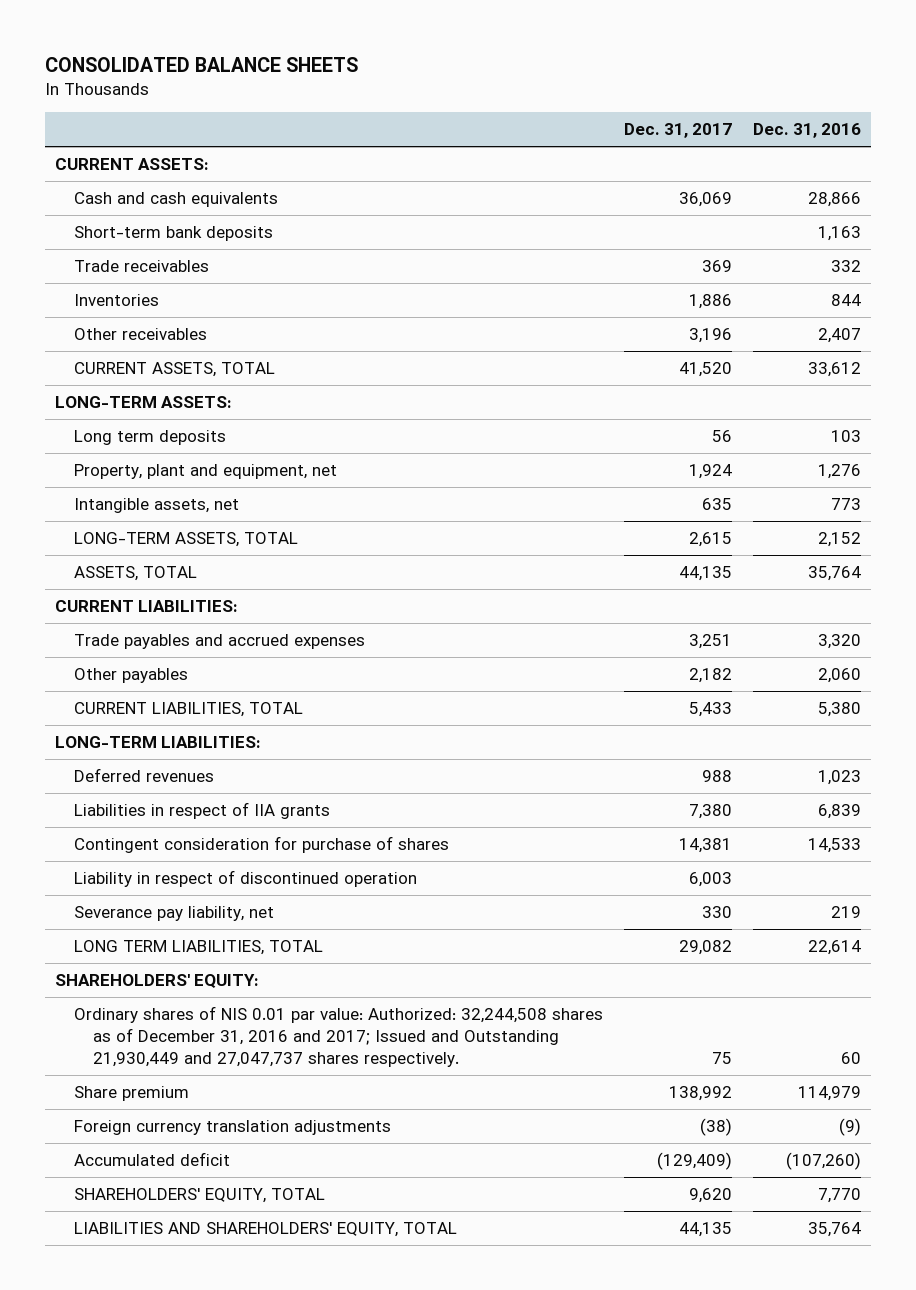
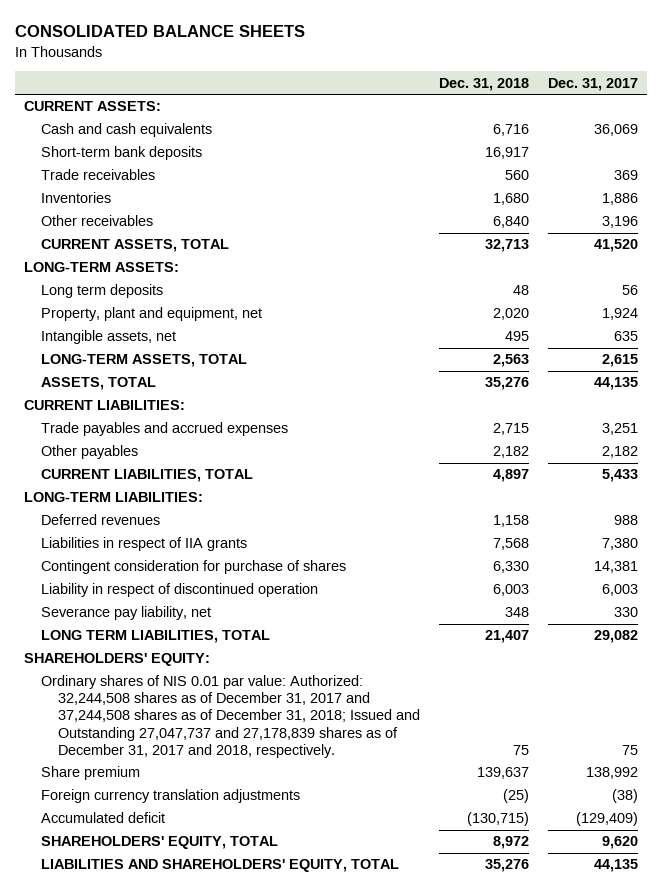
- | Dec. 31, 2017 | Dec. 31, 2016
+ | Dec. 31, 2018 | Dec. 31, 2017
- Ordinary shares of NIS 0.01 par value: Authorized: 32,244,508 shares as of December 31, 2016 and 2017; Issued and Outstanding 21,930,449 and 27,047,737 shares respectively. | 75 | 60
+ Ordinary shares of NIS 0.01 par value: Authorized: 32,244,508 shares as of December 31, 2017 and 37,244,508 shares as of December 31, 2018; Issued and Outstanding 27,047,737 and 27,178,839 shares as of December 31, 2017 and 2018, respectively. | 75 | 75

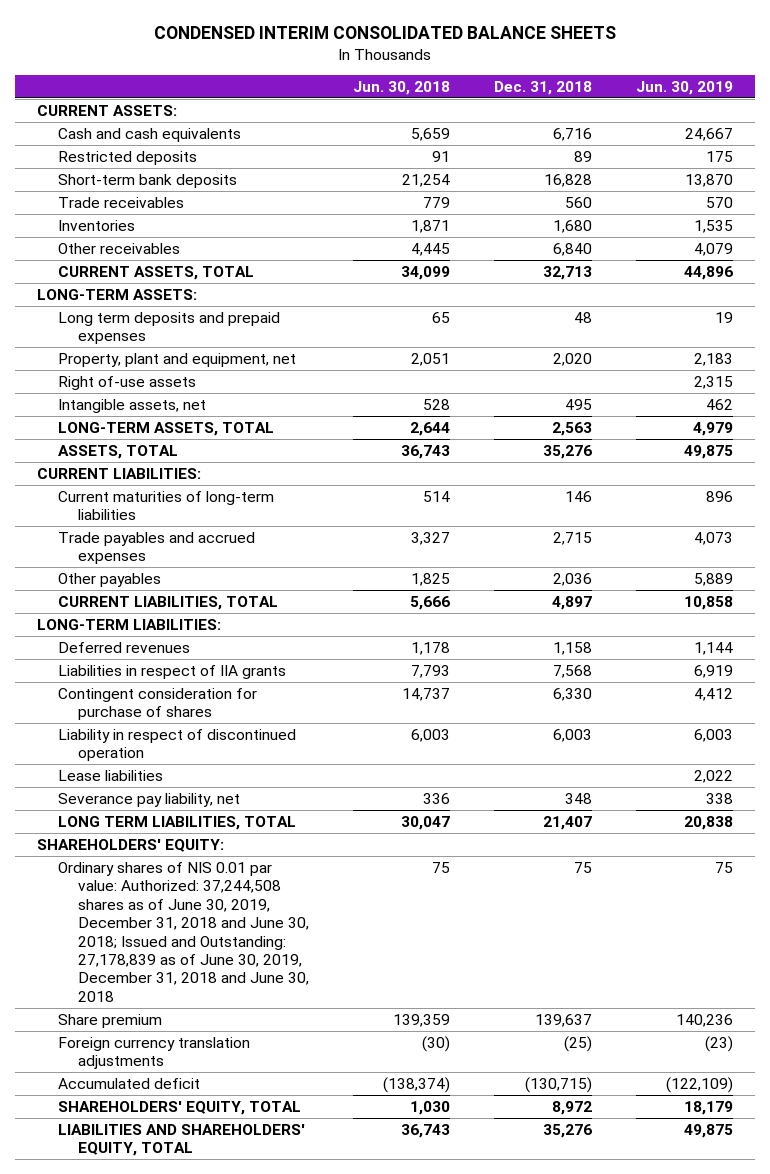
- CONSOLIDATED BALANCE SHEETS
+ CONDENSED INTERIM CONSOLIDATED BALANCE SHEETS
- | Dec. 31, 2018 | Dec. 31, 2017
+ | Jun. 30, 2018 | Dec. 31, 2018 | Jun. 30, 2019
- Short-term bank deposits | 16,917 |
+ Restricted deposits | 91 | 89 | 175
+ Short-term bank deposits | 21,254 | 16,828 | 13,870
- Long term deposits | 48 | 56
+ Long term deposits and prepaid expenses | 65 | 48 | 19
+ Right of-use assets | | | 2,315
+ Current maturities of long-term liabilities | 514 | 146 | 896
- Other payables | 2,182 | 2,182
+ Other payables | 1,825 | 2,036 | 5,889
+ Lease liabilities | | | 2,022
- Ordinary shares of NIS 0.01 par value: Authorized: 32,244,508 shares as of December 31, 2017 and 37,244,508 shares as of December 31, 2018; Issued and Outstanding 27,047,737 and 27,178,839 shares as of December 31, 2017 and 2018, respectively. | 75 | 75
+ Ordinary shares of NIS 0.01 par value: Authorized: 37,244,508 shares as of June 30, 2019, December 31, 2018 and June 30, 2018; Issued and Outstanding: 27,178,839 as of June 30, 2019, December 31, 2018 and June 30, 2018 | 75 | 75 | 75

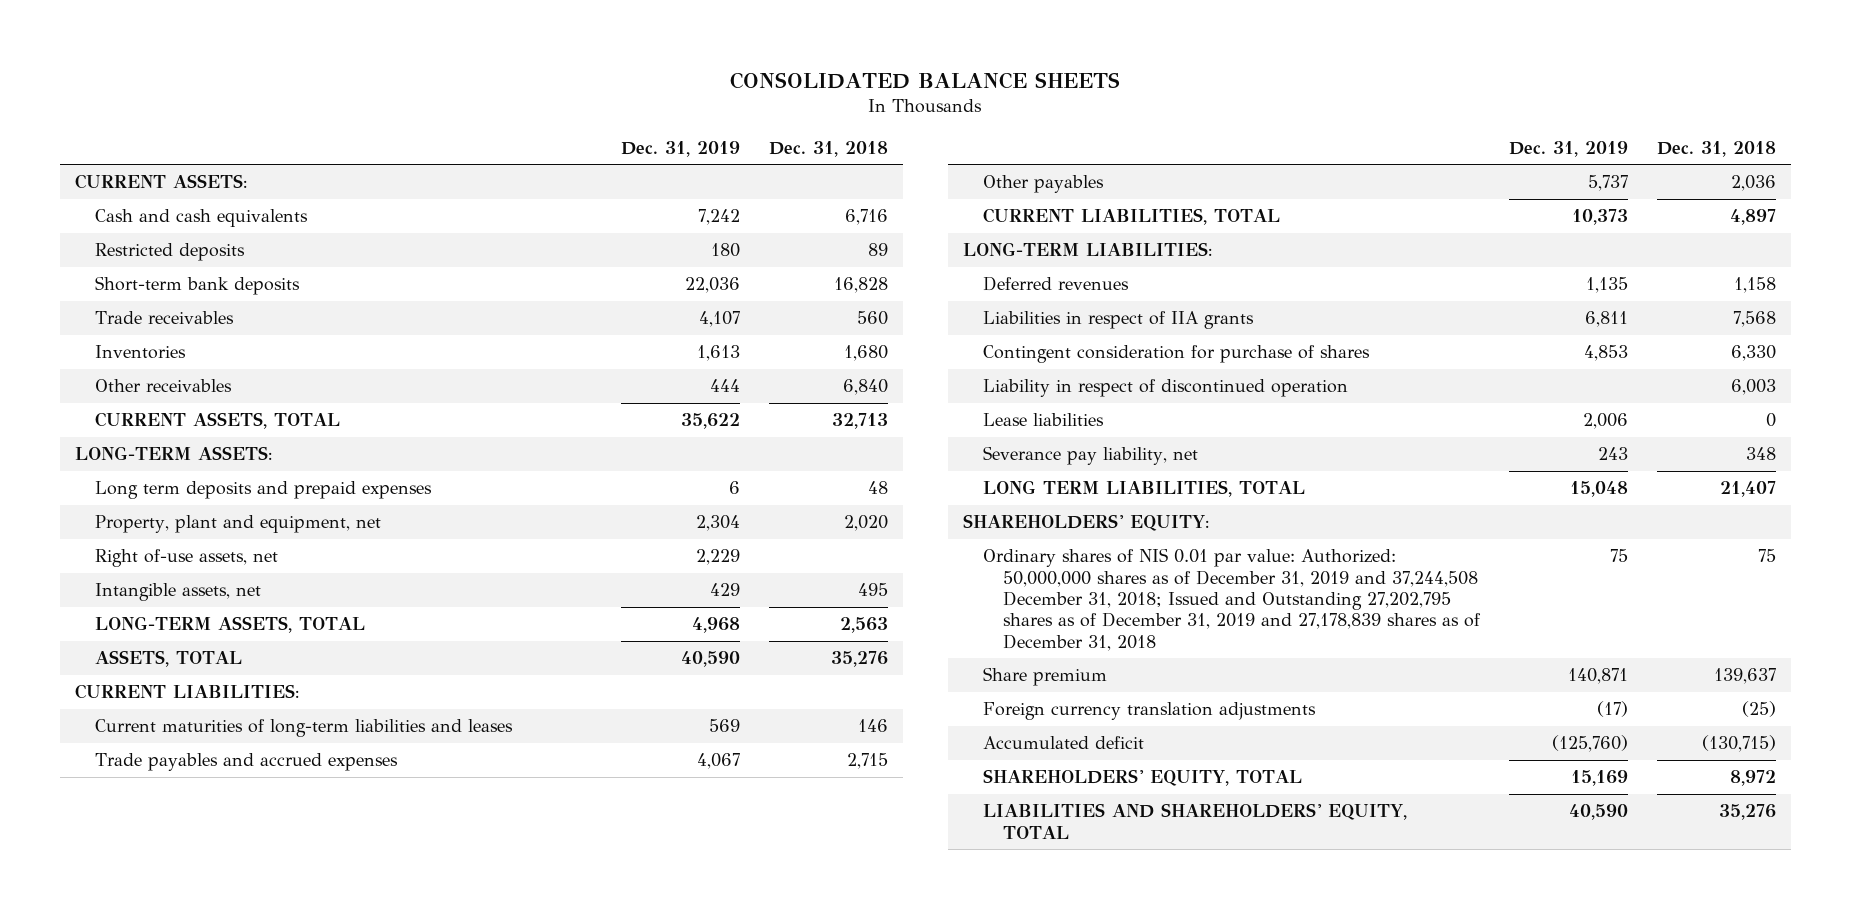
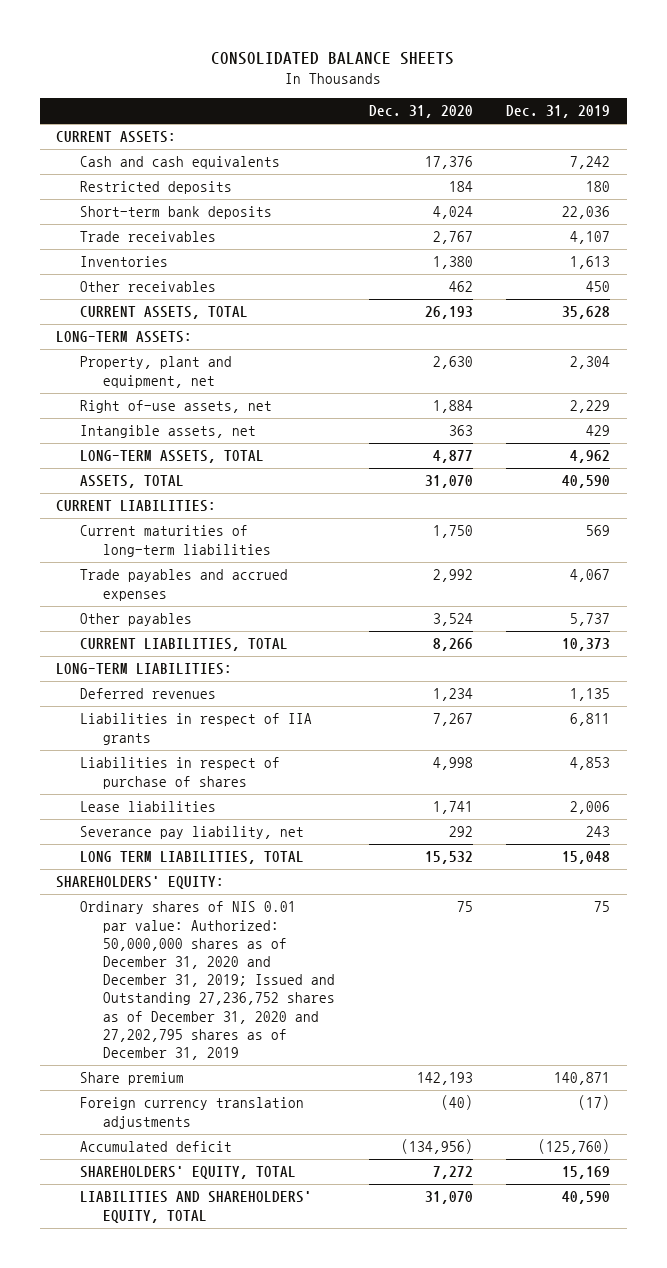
- | Dec. 31, 2019 | Dec. 31, 2018
+ | Dec. 31, 2020 | Dec. 31, 2019
- Other receivables | 444 | 6,840
- CURRENT ASSETS, TOTAL | 35,622 | 32,713
+ Other receivables | 462 | 450
+ CURRENT ASSETS, TOTAL | 26,193 | 35,628
- Long term deposits and prepaid expenses | 6 | 48
- LONG-TERM ASSETS, TOTAL | 4,968 | 2,563
+ LONG-TERM ASSETS, TOTAL | 4,877 | 4,962
- Current maturities of long-term liabilities and leases | 569 | 146
+ Current maturities of long-term liabilities | 1,750 | 569
- Contingent consideration for purchase of shares | 4,853 | 6,330
- Liability in respect of discontinued operation | | 6,003
+ Liabilities in respect of purchase of shares | 4,998 | 4,853
- Ordinary shares of NIS 0.01 par value: Authorized: 50,000,000 shares as of December 31, 2019 and 37,244,508 December 31, 2018; Issued and Outstanding 27,202,795 shares as of December 31, 2019 and 27,178,839 shares as of December 31, 2018 | 75 | 75
+ Ordinary shares of NIS 0.01 par value: Authorized: 50,000,000 shares as of December 31, 2020 and December 31, 2019; Issued and Outstanding 27,236,752 shares as of December 31, 2020 and 27,202,795 shares as of December 31, 2019 | 75 | 75

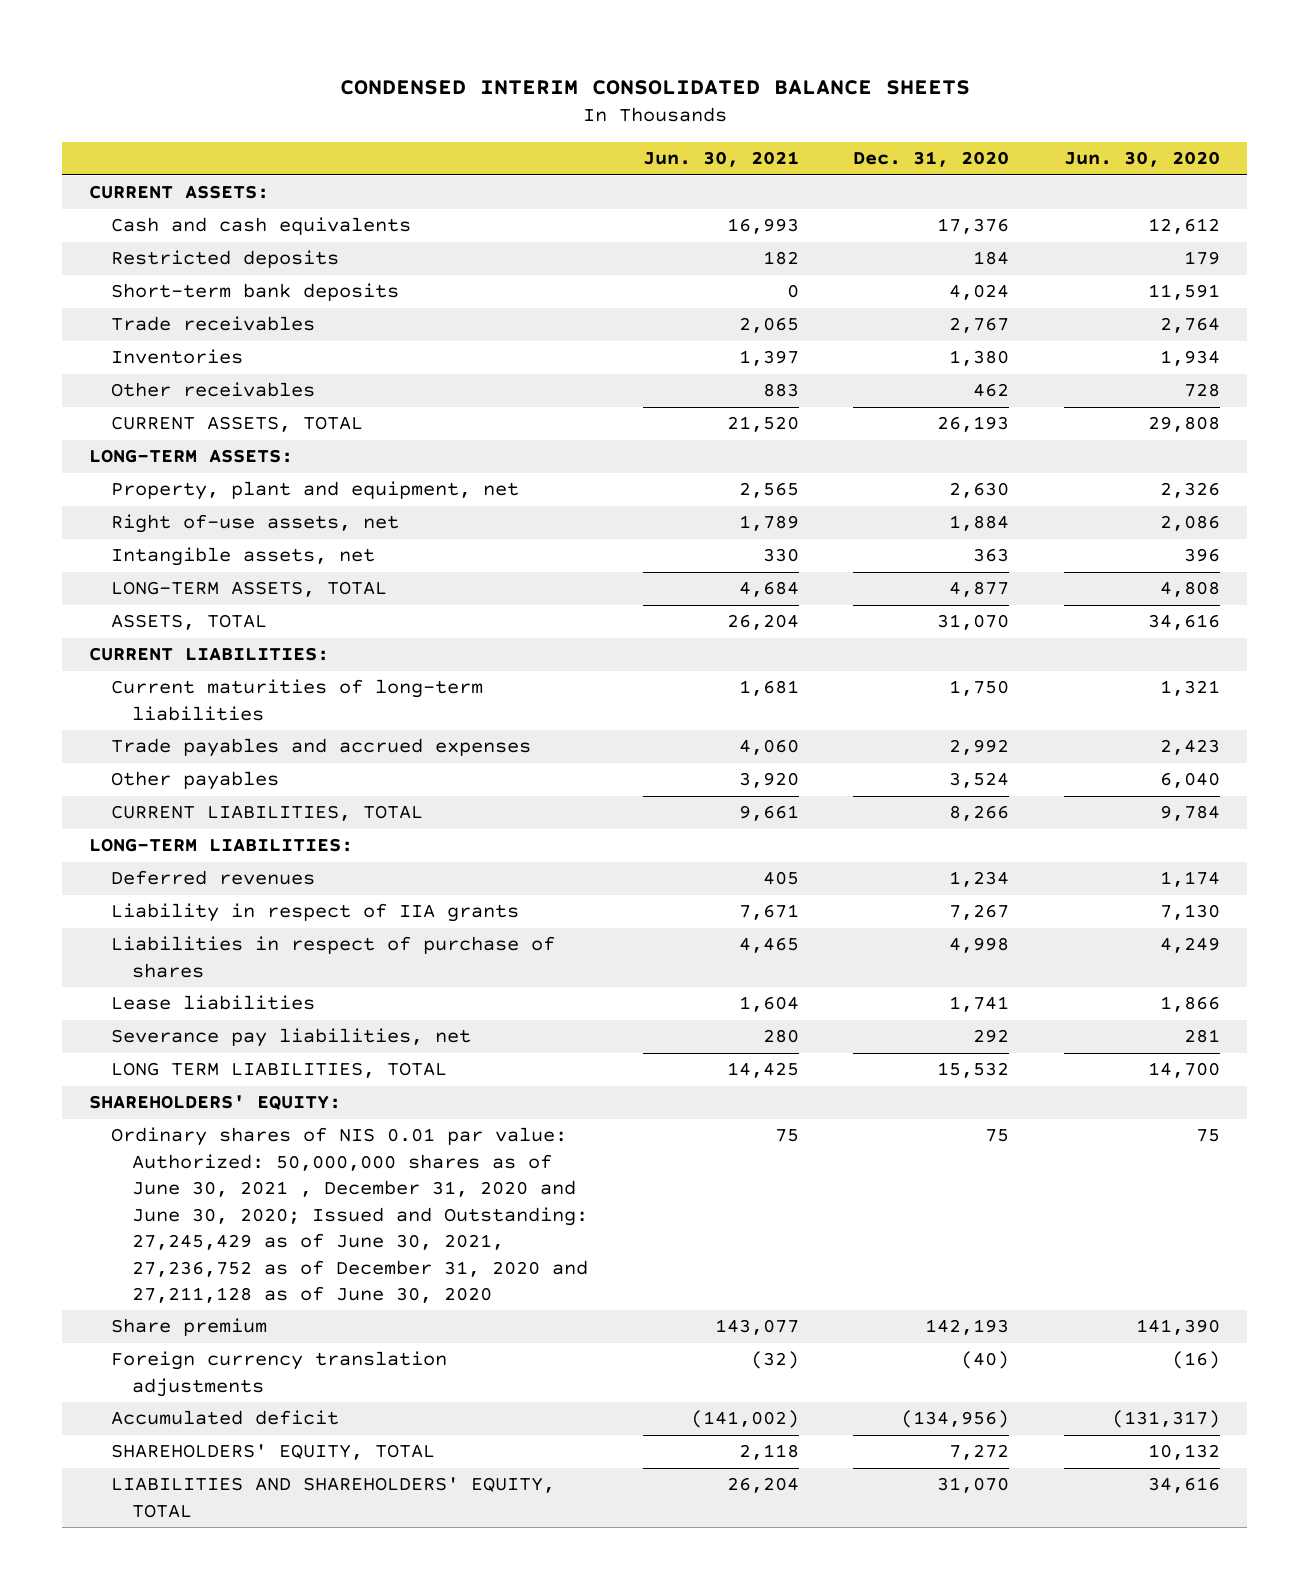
- CONSOLIDATED BALANCE SHEETS
+ CONDENSED INTERIM CONSOLIDATED BALANCE SHEETS
- | Dec. 31, 2020 | Dec. 31, 2019
+ | Jun. 30, 2021 | Dec. 31, 2020 | Jun. 30, 2020
- Liabilities in respect of IIA grants | 7,267 | 6,811
+ Liability in respect of IIA grants | 7,671 | 7,267 | 7,130
- Severance pay liability, net | 292 | 243
+ Severance pay liabilities, net | 280 | 292 | 281
- Ordinary shares of NIS 0.01 par value: Authorized: 50,000,000 shares as of December 31, 2020 and December 31, 2019; Issued and Outstanding 27,236,752 shares as of December 31, 2020 and 27,202,795 shares as of December 31, 2019 | 75 | 75
+ Ordinary shares of NIS 0.01 par value: Authorized: 50,000,000 shares as of June 30, 2021 , December 31, 2020 and June 30, 2020; Issued and Outstanding: 27,245,429 as of June 30, 2021, 27,236,752 as of December 31, 2020 and 27,211,128 as of June 30, 2020 | 75 | 75 | 75

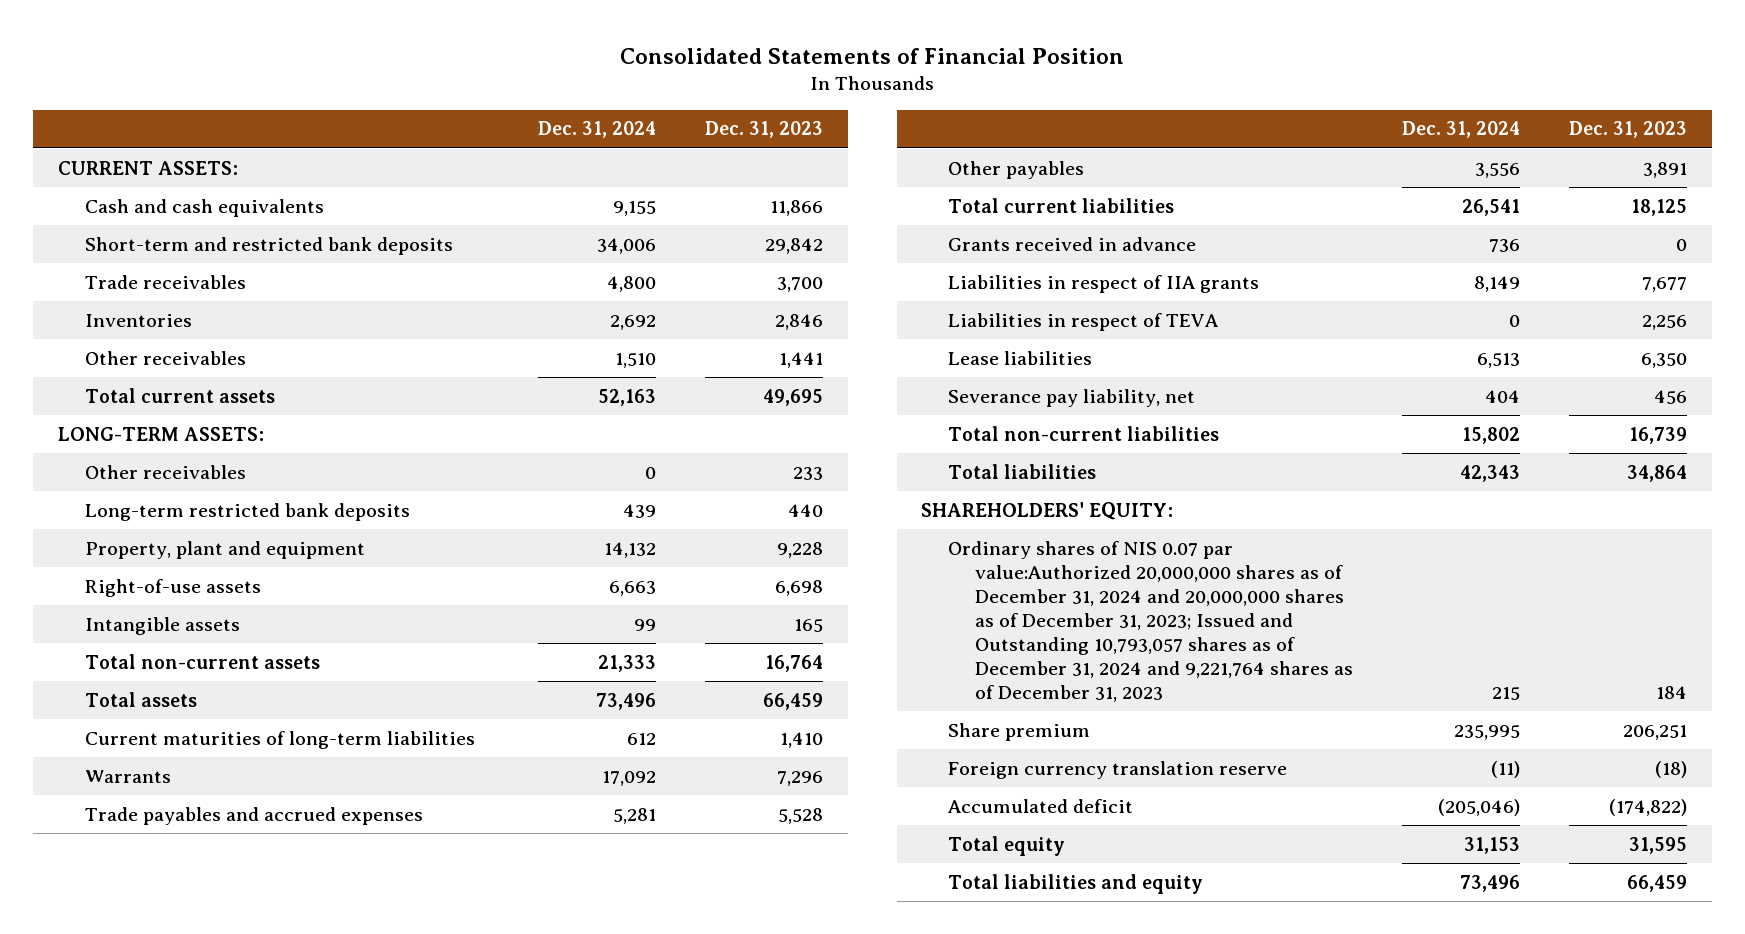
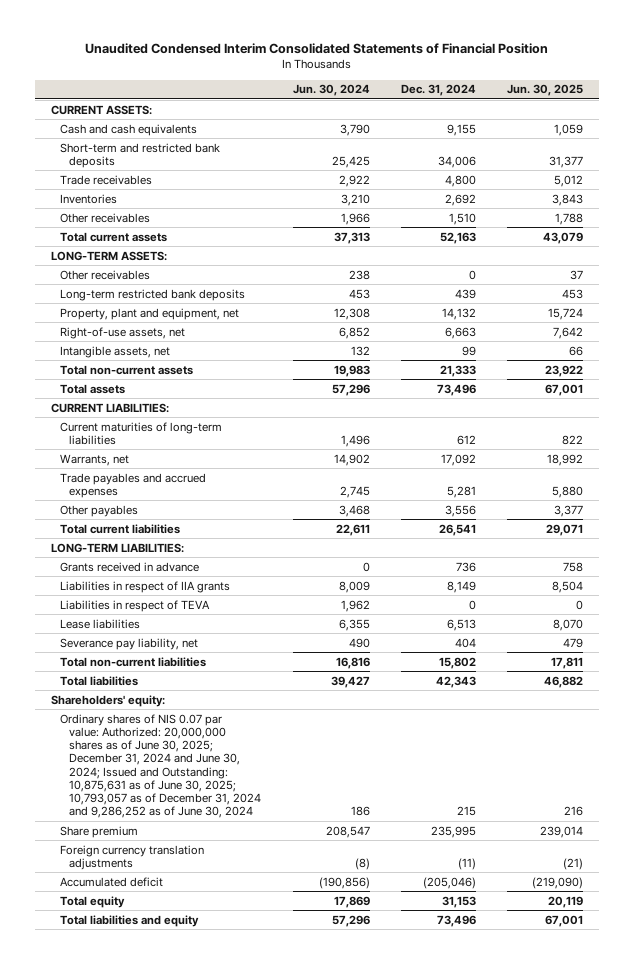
- Consolidated Statements of Financial Position
+ Unaudited Condensed Interim Consolidated Statements of Financial Position
- | Dec. 31, 2024 | Dec. 31, 2023
+ | Jun. 30, 2024 | Dec. 31, 2024 | Jun. 30, 2025
- Property, plant and equipment | 14,132 | 9,228
- Right-of-use assets | 6,663 | 6,698
- Intangible assets | 99 | 165
+ Property, plant and equipment, net | 12,308 | 14,132 | 15,724
+ Right-of-use assets, net | 6,852 | 6,663 | 7,642
+ Intangible assets, net | 132 | 99 | 66
+ CURRENT LIABILITIES:
- Warrants | 17,092 | 7,296
+ Warrants, net | 14,902 | 17,092 | 18,992
+ LONG-TERM LIABILITIES:
- SHAREHOLDERS' EQUITY:
- Ordinary shares of NIS 0.07 par value:Authorized 20,000,000 shares as of December 31, 2024 and 20,000,000 shares as of December 31, 2023; Issued and Outstanding 10,793,057 shares as of December 31, 2024 and 9,221,764 shares as of December 31, 2023 | 215 | 184
+ Shareholders' equity:
+ Ordinary shares of NIS 0.07 par value: Authorized: 20,000,000 shares as of June 30, 2025; December 31, 2024 and June 30, 2024; Issued and Outstanding: 10,875,631 as of June 30, 2025; 10,793,057 as of December 31, 2024 and 9,286,252 as of June 30, 2024 | 186 | 215 | 216
- Foreign currency translation reserve | (11) | (18)
+ Foreign currency translation adjustments | (8) | (11) | (21)

